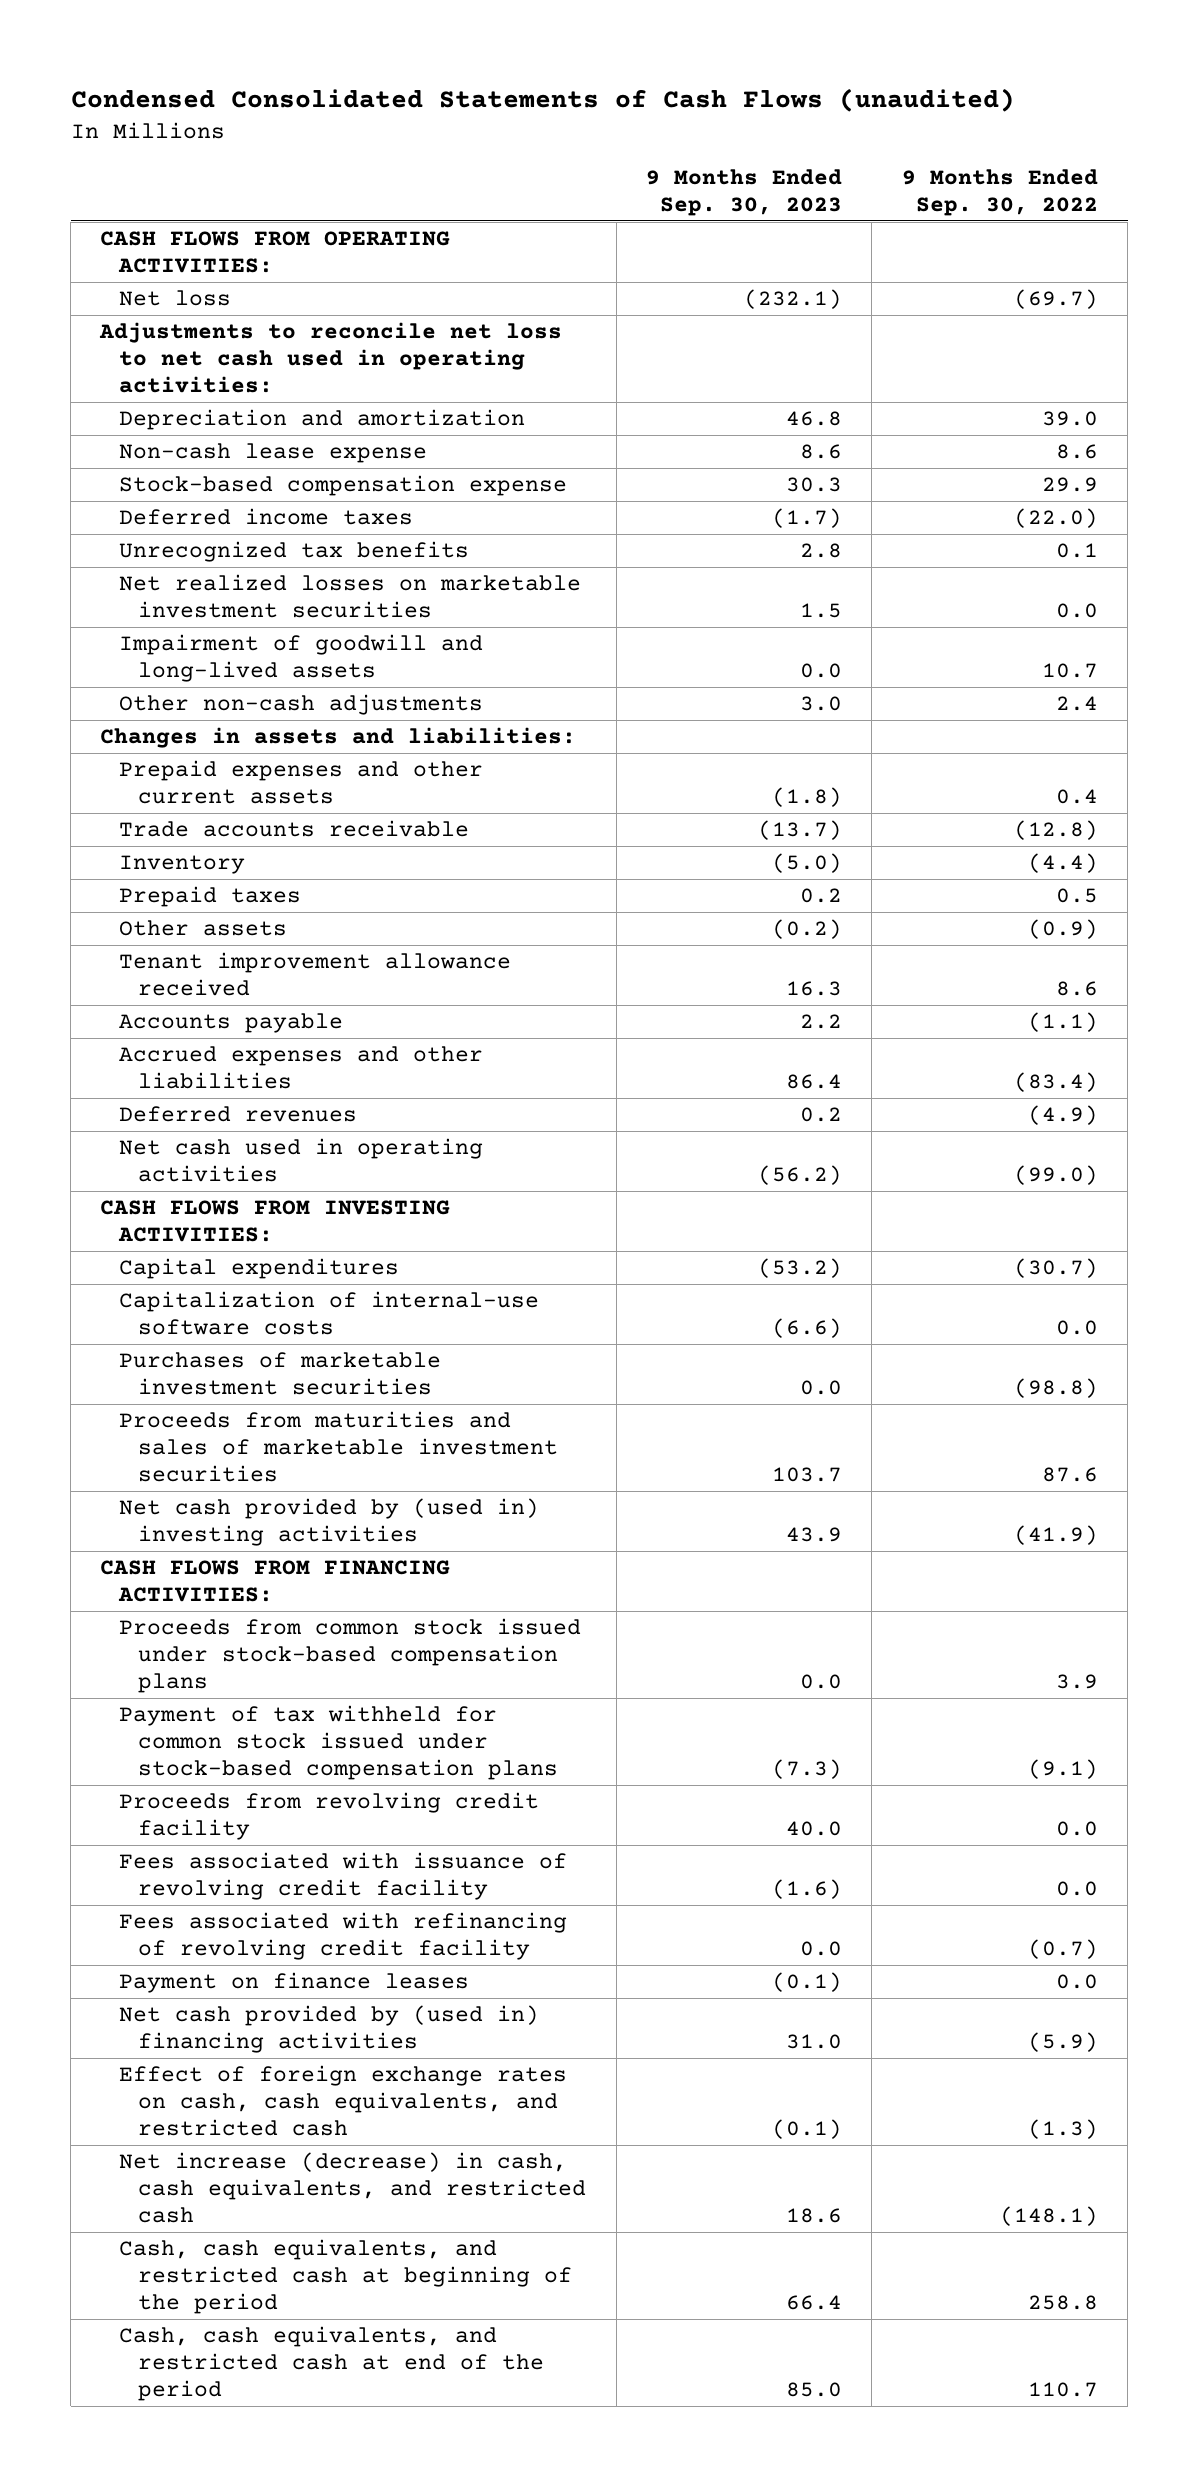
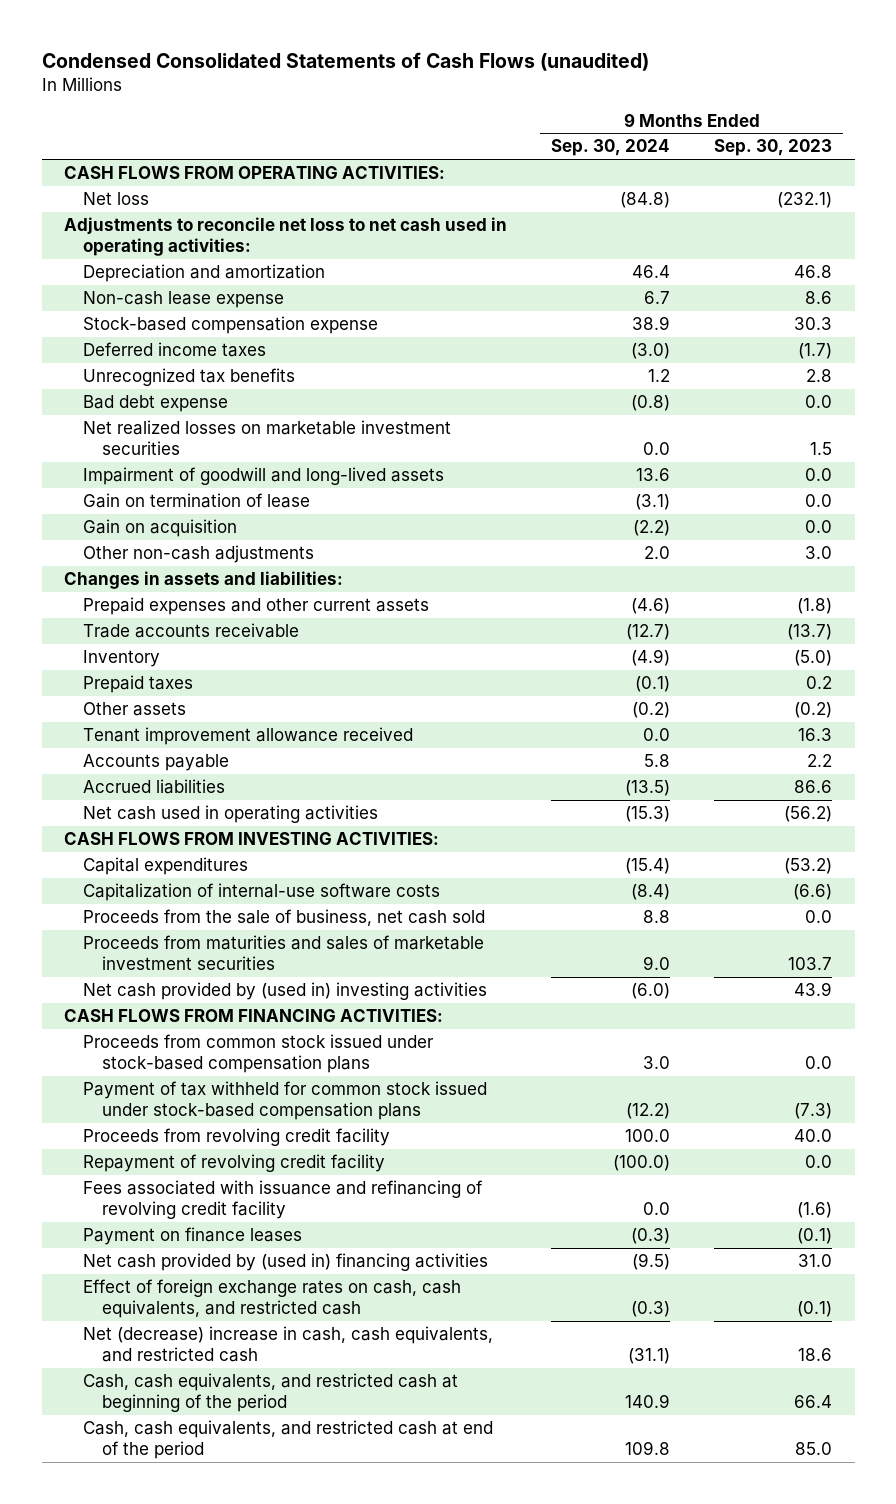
- | 9 Months Ended Sep. 30, 2023 | 9 Months Ended Sep. 30, 2022
+ | 9 Months Ended Sep. 30, 2024 | 9 Months Ended Sep. 30, 2023
+ Bad debt expense | (0.8) | 0.0
+ Gain on termination of lease | (3.1) | 0.0
+ Gain on acquisition | (2.2) | 0.0
- Accrued expenses and other liabilities | 86.4 | (83.4)
- Deferred revenues | 0.2 | (4.9)
+ Accrued liabilities | (13.5) | 86.6
- Purchases of marketable investment securities | 0.0 | (98.8)
+ Proceeds from the sale of business, net cash sold | 8.8 | 0.0
- Fees associated with issuance of revolving credit facility | (1.6) | 0.0
- Fees associated with refinancing of revolving credit facility | 0.0 | (0.7)
+ Repayment of revolving credit facility | (100.0) | 0.0
+ Fees associated with issuance and refinancing of revolving credit facility | 0.0 | (1.6)
- Net increase (decrease) in cash, cash equivalents, and restricted cash | 18.6 | (148.1)
+ Net (decrease) increase in cash, cash equivalents, and restricted cash | (31.1) | 18.6

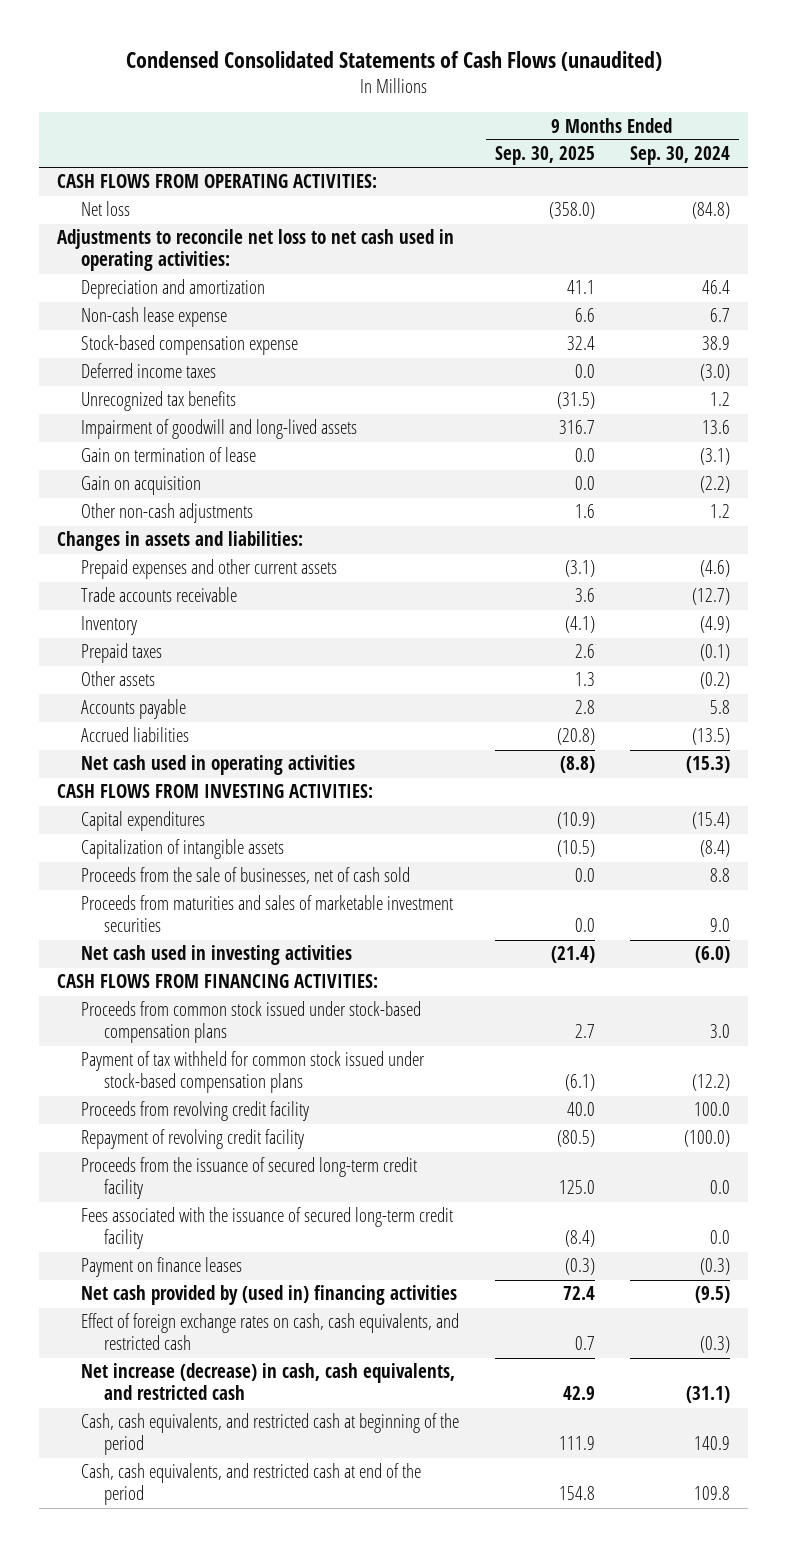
- | 9 Months Ended Sep. 30, 2024 | 9 Months Ended Sep. 30, 2023
+ | 9 Months Ended Sep. 30, 2025 | 9 Months Ended Sep. 30, 2024
- Bad debt expense | (0.8) | 0.0
- Net realized losses on marketable investment securities | 0.0 | 1.5
- Other non-cash adjustments | 2.0 | 3.0
+ Other non-cash adjustments | 1.6 | 1.2
- Tenant improvement allowance received | 0.0 | 16.3
- Capitalization of internal-use software costs | (8.4) | (6.6)
- Proceeds from the sale of business, net cash sold | 8.8 | 0.0
+ Capitalization of intangible assets | (10.5) | (8.4)
+ Proceeds from the sale of businesses, net of cash sold | 0.0 | 8.8
- Net cash provided by (used in) investing activities | (6.0) | 43.9
+ Net cash used in investing activities | (21.4) | (6.0)
- Fees associated with issuance and refinancing of revolving credit facility | 0.0 | (1.6)
+ Proceeds from the issuance of secured long-term credit facility | 125.0 | 0.0
+ Fees associated with the issuance of secured long-term credit facility | (8.4) | 0.0
- Net (decrease) increase in cash, cash equivalents, and restricted cash | (31.1) | 18.6
+ Net increase (decrease) in cash, cash equivalents, and restricted cash | 42.9 | (31.1)

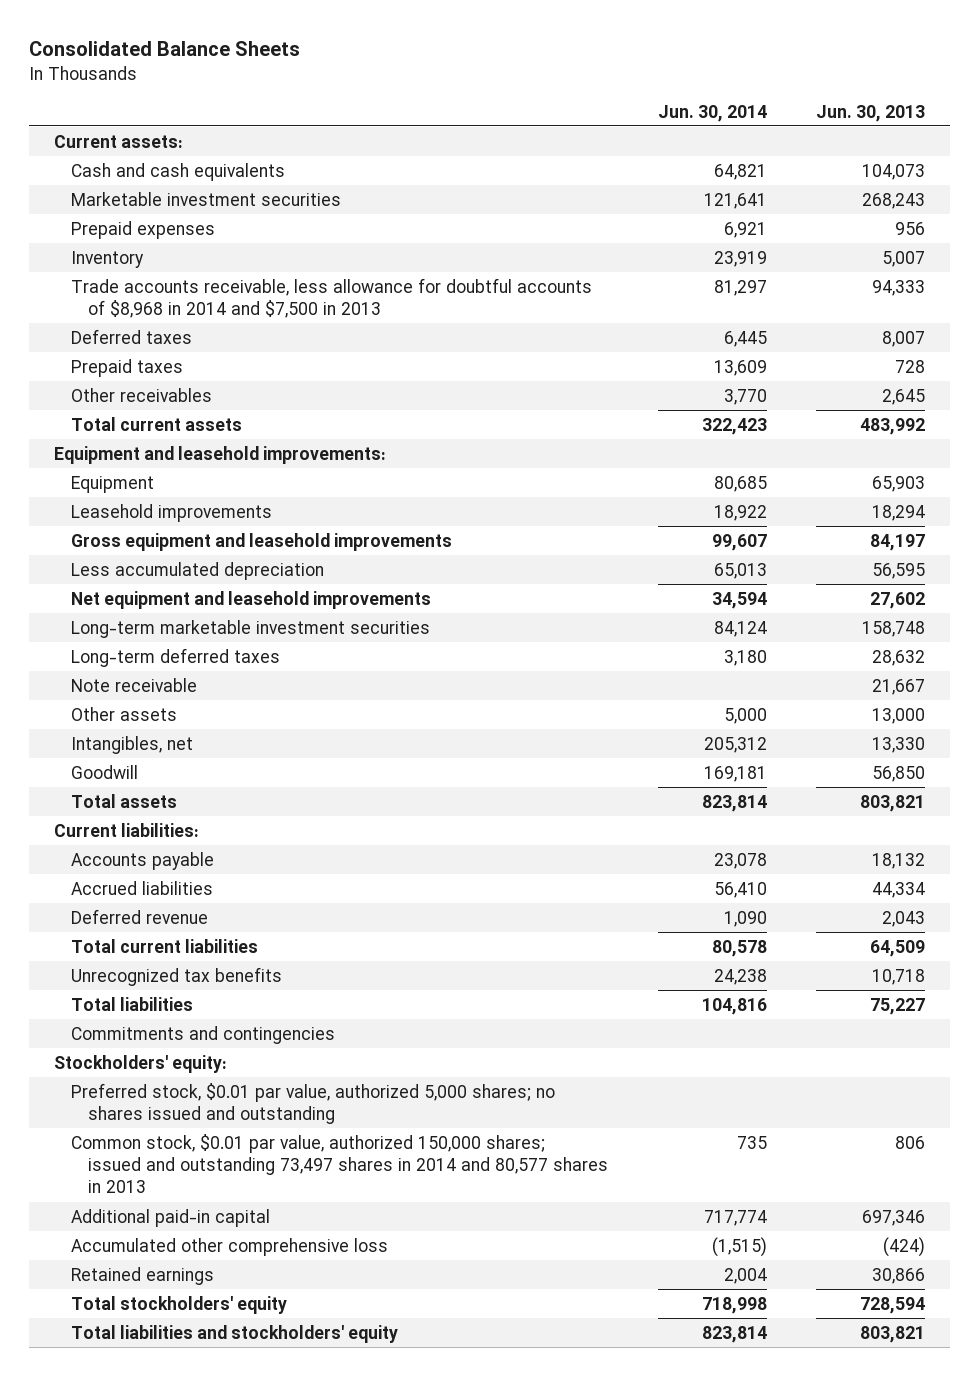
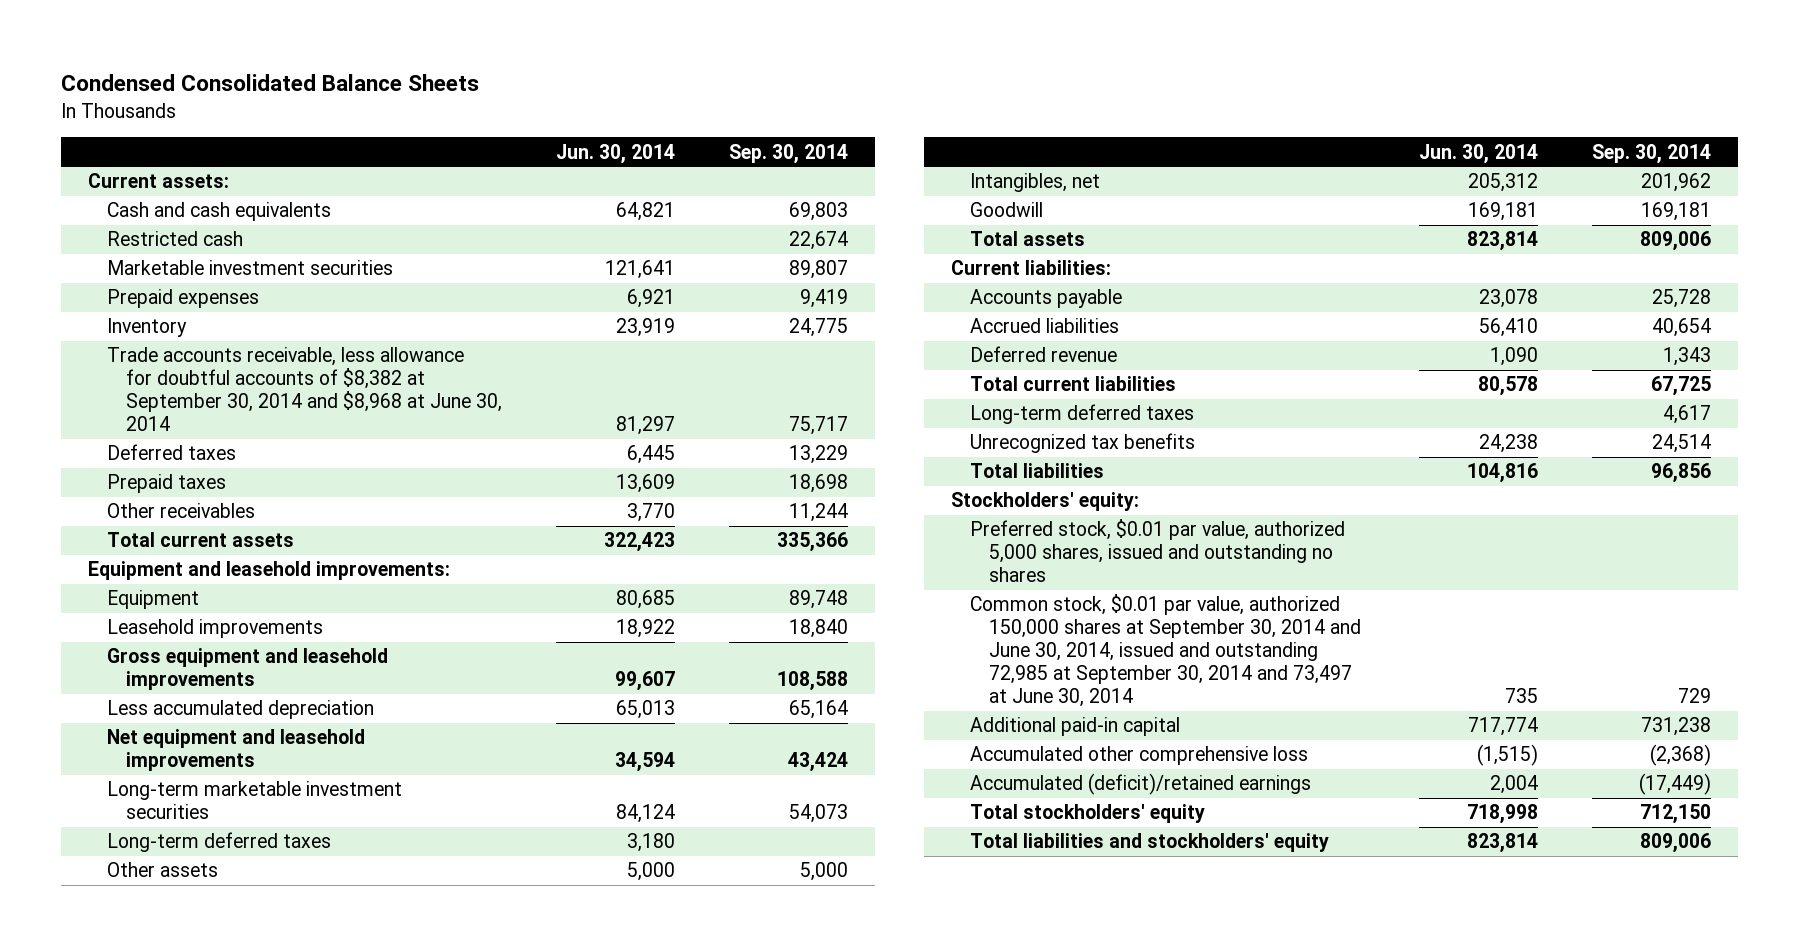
- Consolidated Balance Sheets
+ Condensed Consolidated Balance Sheets
- | Jun. 30, 2014 | Jun. 30, 2013
+ | Jun. 30, 2014 | Sep. 30, 2014
+ Restricted cash | | 22,674
- Trade accounts receivable, less allowance for doubtful accounts of $8,968 in 2014 and $7,500 in 2013 | 81,297 | 94,333
+ Trade accounts receivable, less allowance for doubtful accounts of $8,382 at September 30, 2014 and $8,968 at June 30, 2014 | 81,297 | 75,717
- Note receivable | | 21,667
+ Long-term deferred taxes | | 4,617
- Commitments and contingencies
- Preferred stock, $0.01 par value, authorized 5,000 shares; no shares issued and outstanding
- Common stock, $0.01 par value, authorized 150,000 shares; issued and outstanding 73,497 shares in 2014 and 80,577 shares in 2013 | 735 | 806
+ Preferred stock, $0.01 par value, authorized 5,000 shares, issued and outstanding no shares
+ Common stock, $0.01 par value, authorized 150,000 shares at September 30, 2014 and June 30, 2014, issued and outstanding 72,985 at September 30, 2014 and 73,497 at June 30, 2014 | 735 | 729
- Retained earnings | 2,004 | 30,866
+ Accumulated (deficit)/retained earnings | 2,004 | (17,449)

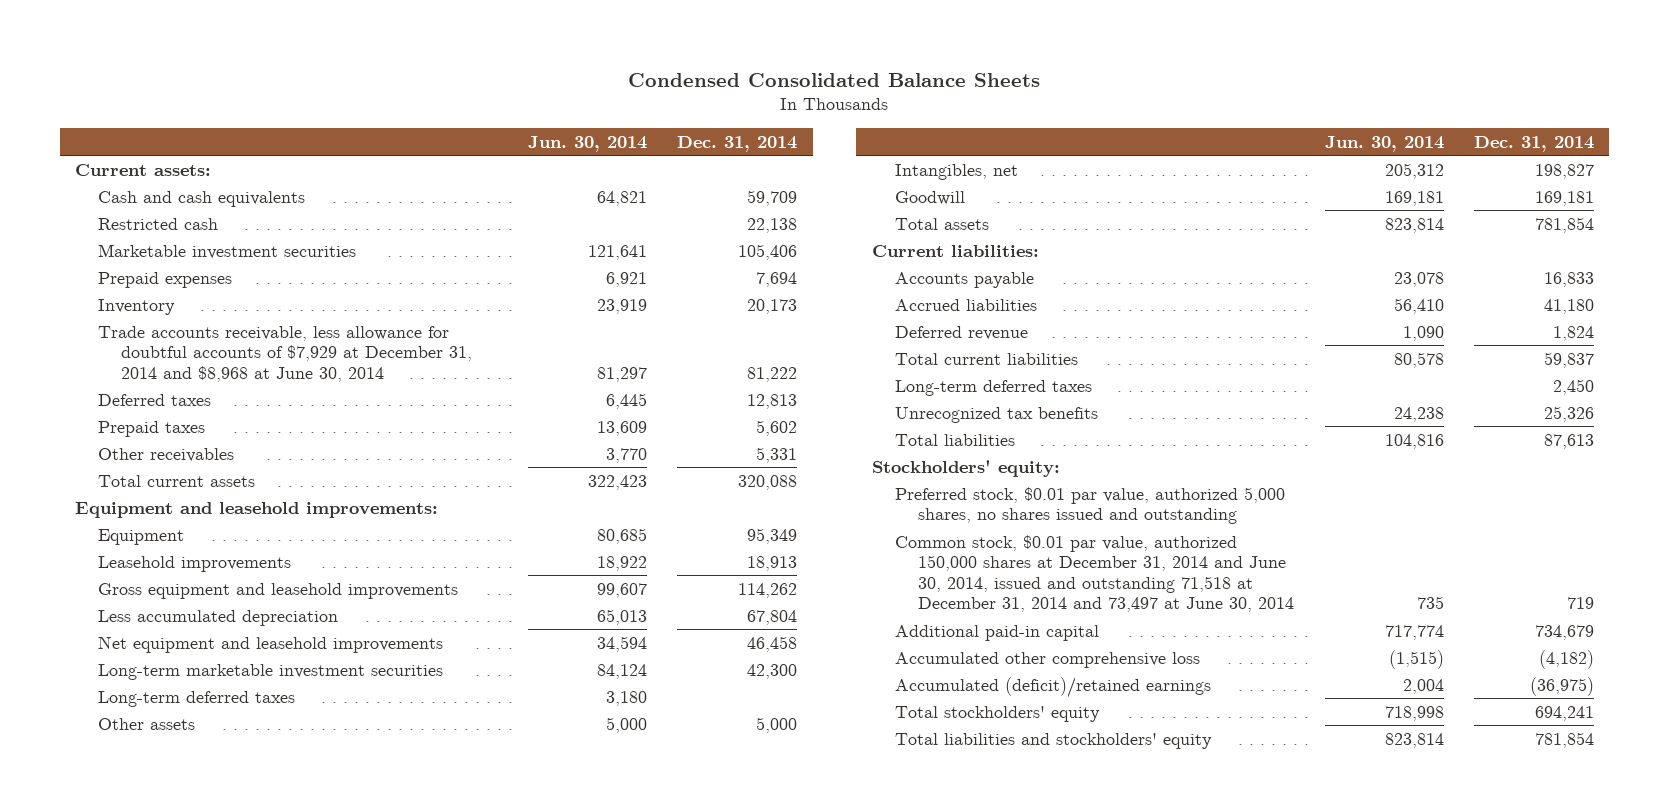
- | Jun. 30, 2014 | Sep. 30, 2014
+ | Jun. 30, 2014 | Dec. 31, 2014
- Trade accounts receivable, less allowance for doubtful accounts of $8,382 at September 30, 2014 and $8,968 at June 30, 2014 | 81,297 | 75,717
+ Trade accounts receivable, less allowance for doubtful accounts of $7,929 at December 31, 2014 and $8,968 at June 30, 2014 | 81,297 | 81,222
- Preferred stock, $0.01 par value, authorized 5,000 shares, issued and outstanding no shares
- Common stock, $0.01 par value, authorized 150,000 shares at September 30, 2014 and June 30, 2014, issued and outstanding 72,985 at September 30, 2014 and 73,497 at June 30, 2014 | 735 | 729
+ Preferred stock, $0.01 par value, authorized 5,000 shares, no shares issued and outstanding
+ Common stock, $0.01 par value, authorized 150,000 shares at December 31, 2014 and June 30, 2014, issued and outstanding 71,518 at December 31, 2014 and 73,497 at June 30, 2014 | 735 | 719

